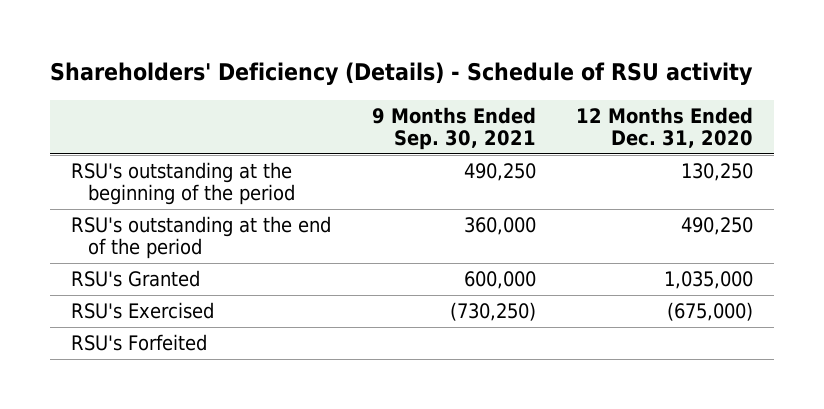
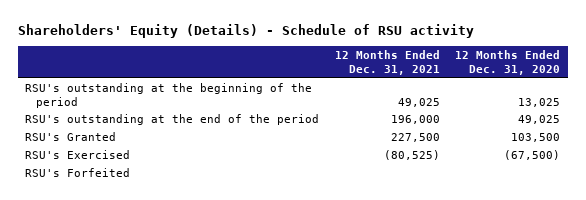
- Shareholders' Deficiency (Details) - Schedule of RSU activity
+ Shareholders' Equity (Details) - Schedule of RSU activity
- | 9 Months Ended Sep. 30, 2021 | 12 Months Ended Dec. 31, 2020
+ | 12 Months Ended Dec. 31, 2021 | 12 Months Ended Dec. 31, 2020
- RSU's outstanding at the beginning of the period | 490,250 | 130,250
- RSU's outstanding at the end of the period | 360,000 | 490,250
- RSU's Granted | 600,000 | 1,035,000
- RSU's Exercised | (730,250) | (675,000)
+ RSU's outstanding at the beginning of the period | 49,025 | 13,025
+ RSU's outstanding at the end of the period | 196,000 | 49,025
+ RSU's Granted | 227,500 | 103,500
+ RSU's Exercised | (80,525) | (67,500)

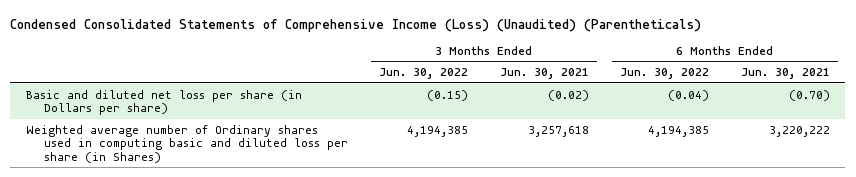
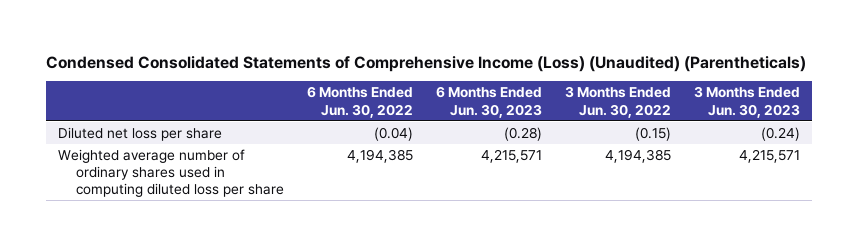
- | 3 Months Ended Jun. 30, 2022 | 3 Months Ended Jun. 30, 2021 | 6 Months Ended Jun. 30, 2022 | 6 Months Ended Jun. 30, 2021
+ | 6 Months Ended Jun. 30, 2022 | 6 Months Ended Jun. 30, 2023 | 3 Months Ended Jun. 30, 2022 | 3 Months Ended Jun. 30, 2023
- Basic and diluted net loss per share (in Dollars per share) | (0.15) | (0.02) | (0.04) | (0.70)
- Weighted average number of Ordinary shares used in computing basic and diluted loss per share (in Shares) | 4,194,385 | 3,257,618 | 4,194,385 | 3,220,222
+ Diluted net loss per share | (0.04) | (0.28) | (0.15) | (0.24)
+ Weighted average number of ordinary shares used in computing diluted loss per share | 4,194,385 | 4,215,571 | 4,194,385 | 4,215,571

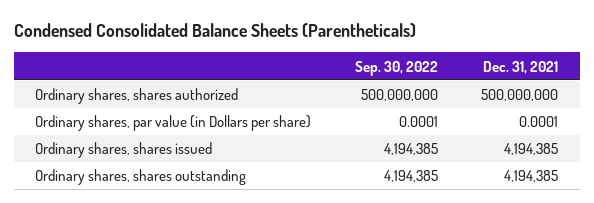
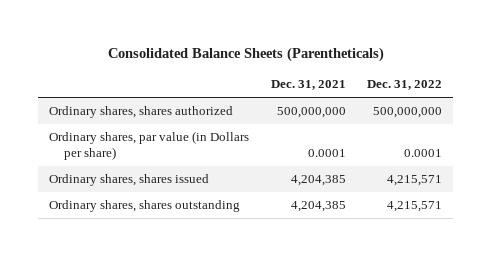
- Condensed Consolidated Balance Sheets (Parentheticals)
+ Consolidated Balance Sheets (Parentheticals)
- | Sep. 30, 2022 | Dec. 31, 2021
+ | Dec. 31, 2021 | Dec. 31, 2022
- Ordinary shares, shares issued | 4,194,385 | 4,194,385
- Ordinary shares, shares outstanding | 4,194,385 | 4,194,385
+ Ordinary shares, shares issued | 4,204,385 | 4,215,571
+ Ordinary shares, shares outstanding | 4,204,385 | 4,215,571

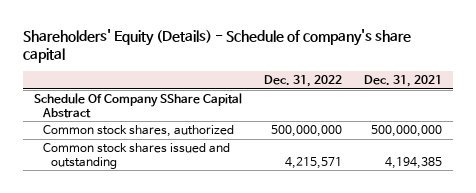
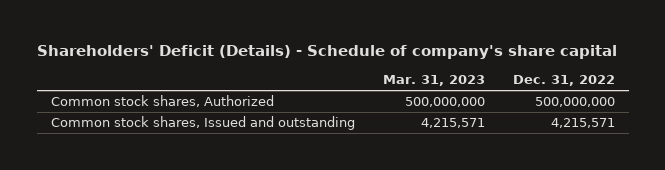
- Shareholders' Equity (Details) - Schedule of company's share capital
+ Shareholders' Deficit (Details) - Schedule of company's share capital
- | Dec. 31, 2022 | Dec. 31, 2021
+ | Mar. 31, 2023 | Dec. 31, 2022
- Schedule Of Company SShare Capital Abstract
- Common stock shares, authorized | 500,000,000 | 500,000,000
- Common stock shares issued and outstanding | 4,215,571 | 4,194,385
+ Common stock shares, Authorized | 500,000,000 | 500,000,000
+ Common stock shares, Issued and outstanding | 4,215,571 | 4,215,571

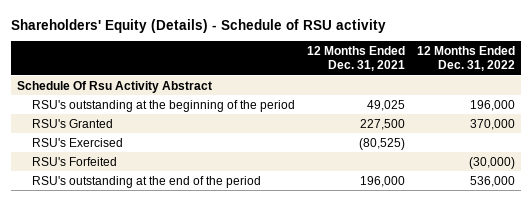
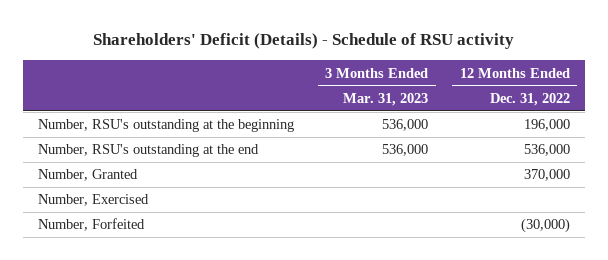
- Shareholders' Equity (Details) - Schedule of RSU activity
+ Shareholders' Deficit (Details) - Schedule of RSU activity
- | 12 Months Ended Dec. 31, 2021 | 12 Months Ended Dec. 31, 2022
+ | 3 Months Ended Mar. 31, 2023 | 12 Months Ended Dec. 31, 2022
- Schedule Of Rsu Activity Abstract
- RSU's outstanding at the beginning of the period | 49,025 | 196,000
- RSU's Granted | 227,500 | 370,000
- RSU's Exercised | (80,525) |
- RSU's Forfeited | | (30,000)
- RSU's outstanding at the end of the period | 196,000 | 536,000
+ Number, RSU's outstanding at the beginning | 536,000 | 196,000
+ Number, RSU's outstanding at the end | 536,000 | 536,000
+ Number, Granted | | 370,000
+ Number, Exercised
+ Number, Forfeited | | (30,000)

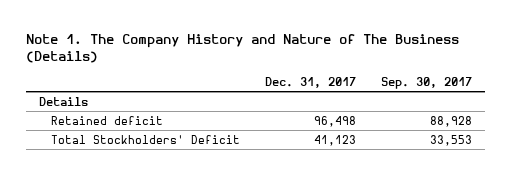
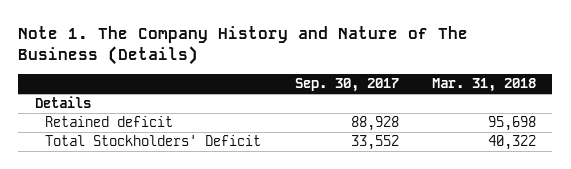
- | Dec. 31, 2017 | Sep. 30, 2017
+ | Sep. 30, 2017 | Mar. 31, 2018
- Total Stockholders' Deficit | 41,123 | 33,553
+ Total Stockholders' Deficit | 33,552 | 40,322

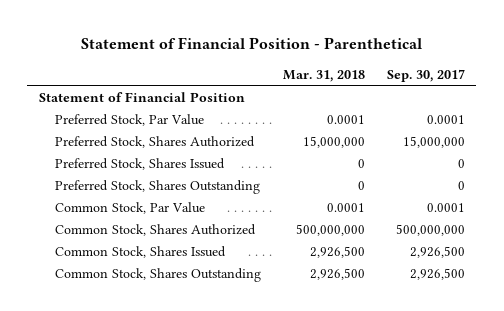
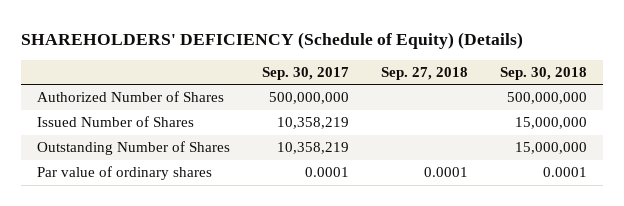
- Statement of Financial Position - Parenthetical
+ SHAREHOLDERS' DEFICIENCY (Schedule of Equity) (Details)
- | Mar. 31, 2018 | Sep. 30, 2017
+ | Sep. 30, 2017 | Sep. 27, 2018 | Sep. 30, 2018
- Statement of Financial Position
- Preferred Stock, Par Value | 0.0001 | 0.0001
- Preferred Stock, Shares Authorized | 15,000,000 | 15,000,000
- Preferred Stock, Shares Issued | 0 | 0
- Preferred Stock, Shares Outstanding | 0 | 0
- Common Stock, Par Value | 0.0001 | 0.0001
- Common Stock, Shares Authorized | 500,000,000 | 500,000,000
- Common Stock, Shares Issued | 2,926,500 | 2,926,500
- Common Stock, Shares Outstanding | 2,926,500 | 2,926,500
+ Authorized Number of Shares | 500,000,000 | | 500,000,000
+ Issued Number of Shares | 10,358,219 | | 15,000,000
+ Outstanding Number of Shares | 10,358,219 | | 15,000,000
+ Par value of ordinary shares | 0.0001 | 0.0001 | 0.0001

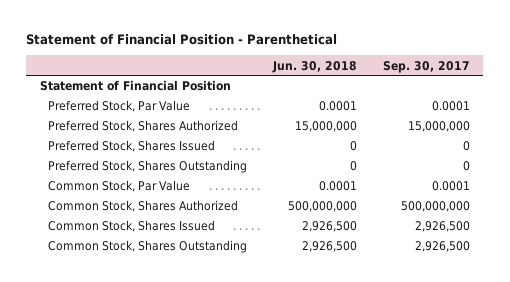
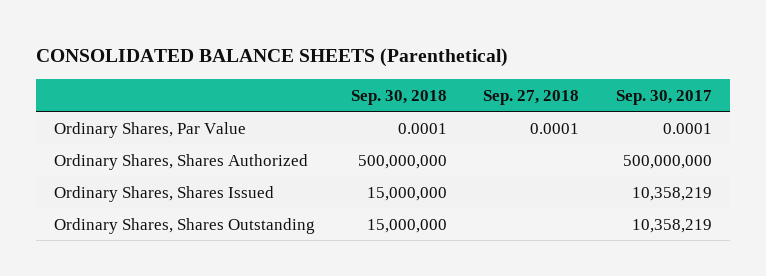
- Statement of Financial Position - Parenthetical
+ CONSOLIDATED BALANCE SHEETS (Parenthetical)
- | Jun. 30, 2018 | Sep. 30, 2017
+ | Sep. 30, 2018 | Sep. 27, 2018 | Sep. 30, 2017
- Statement of Financial Position
- Preferred Stock, Par Value | 0.0001 | 0.0001
- Preferred Stock, Shares Authorized | 15,000,000 | 15,000,000
- Preferred Stock, Shares Issued | 0 | 0
- Preferred Stock, Shares Outstanding | 0 | 0
- Common Stock, Par Value | 0.0001 | 0.0001
- Common Stock, Shares Authorized | 500,000,000 | 500,000,000
- Common Stock, Shares Issued | 2,926,500 | 2,926,500
- Common Stock, Shares Outstanding | 2,926,500 | 2,926,500
+ Ordinary Shares, Par Value | 0.0001 | 0.0001 | 0.0001
+ Ordinary Shares, Shares Authorized | 500,000,000 | | 500,000,000
+ Ordinary Shares, Shares Issued | 15,000,000 | | 10,358,219
+ Ordinary Shares, Shares Outstanding | 15,000,000 | | 10,358,219

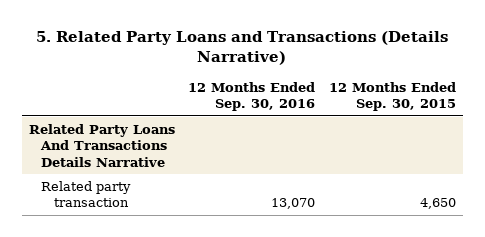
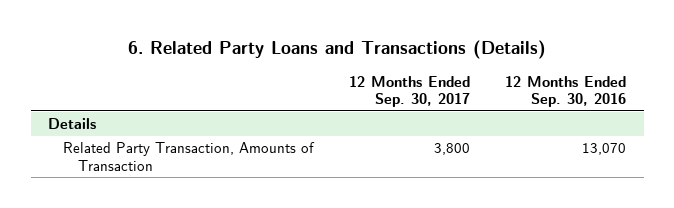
- 5. Related Party Loans and Transactions (Details Narrative)
+ 6. Related Party Loans and Transactions (Details)
- | 12 Months Ended Sep. 30, 2016 | 12 Months Ended Sep. 30, 2015
+ | 12 Months Ended Sep. 30, 2017 | 12 Months Ended Sep. 30, 2016
- Related Party Loans And Transactions Details Narrative
- Related party transaction | 13,070 | 4,650
+ Details
+ Related Party Transaction, Amounts of Transaction | 3,800 | 13,070

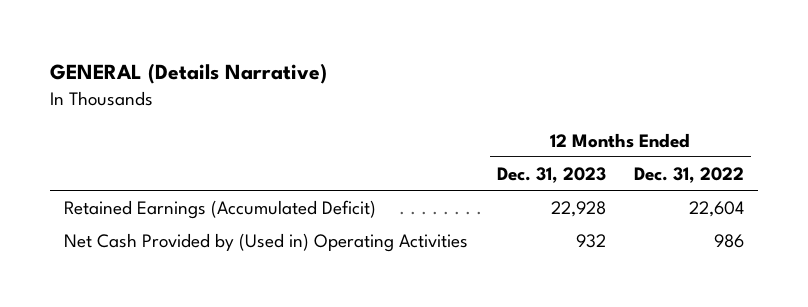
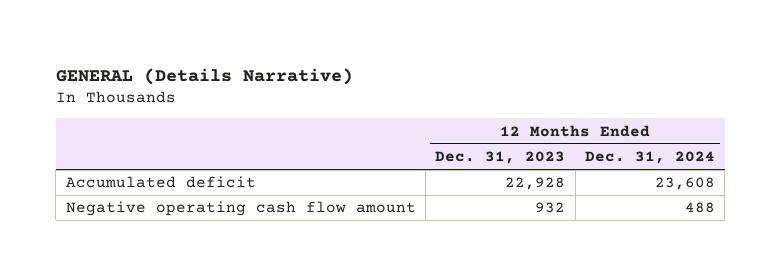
- | 12 Months Ended Dec. 31, 2023 | 12 Months Ended Dec. 31, 2022
+ | 12 Months Ended Dec. 31, 2023 | 12 Months Ended Dec. 31, 2024
- Retained Earnings (Accumulated Deficit) | 22,928 | 22,604
- Net Cash Provided by (Used in) Operating Activities | 932 | 986
+ Accumulated deficit | 22,928 | 23,608
+ Negative operating cash flow amount | 932 | 488

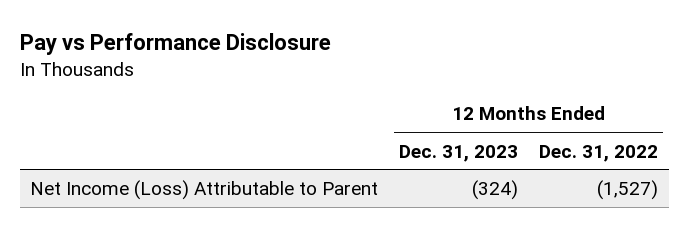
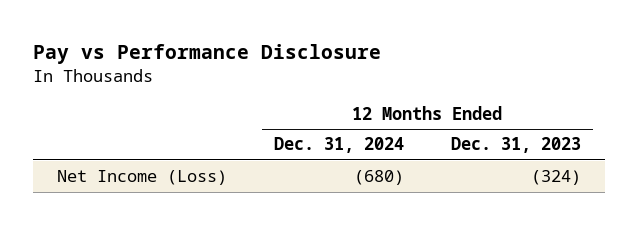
- | 12 Months Ended Dec. 31, 2023 | 12 Months Ended Dec. 31, 2022
+ | 12 Months Ended Dec. 31, 2024 | 12 Months Ended Dec. 31, 2023
- Net Income (Loss) Attributable to Parent | (324) | (1,527)
+ Net Income (Loss) | (680) | (324)

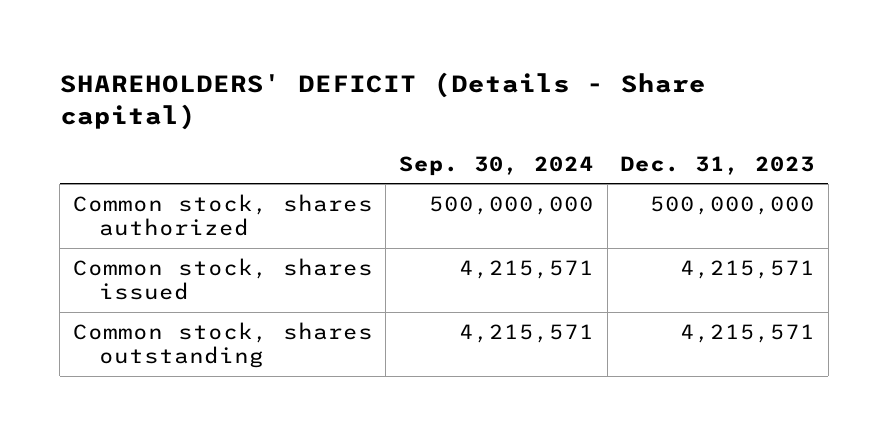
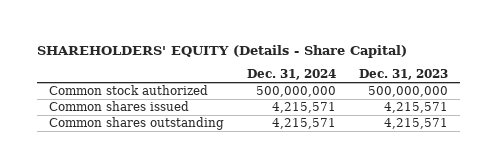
- SHAREHOLDERS' DEFICIT (Details - Share capital)
+ SHAREHOLDERS' EQUITY (Details - Share Capital)
- | Sep. 30, 2024 | Dec. 31, 2023
+ | Dec. 31, 2024 | Dec. 31, 2023
- Common stock, shares authorized | 500,000,000 | 500,000,000
- Common stock, shares issued | 4,215,571 | 4,215,571
- Common stock, shares outstanding | 4,215,571 | 4,215,571
+ Common stock authorized | 500,000,000 | 500,000,000
+ Common shares issued | 4,215,571 | 4,215,571
+ Common shares outstanding | 4,215,571 | 4,215,571

